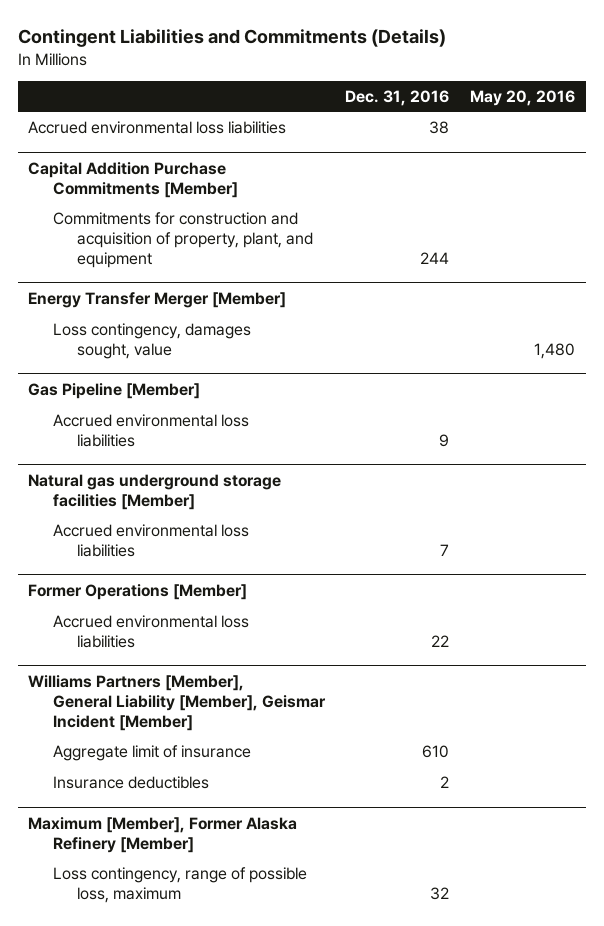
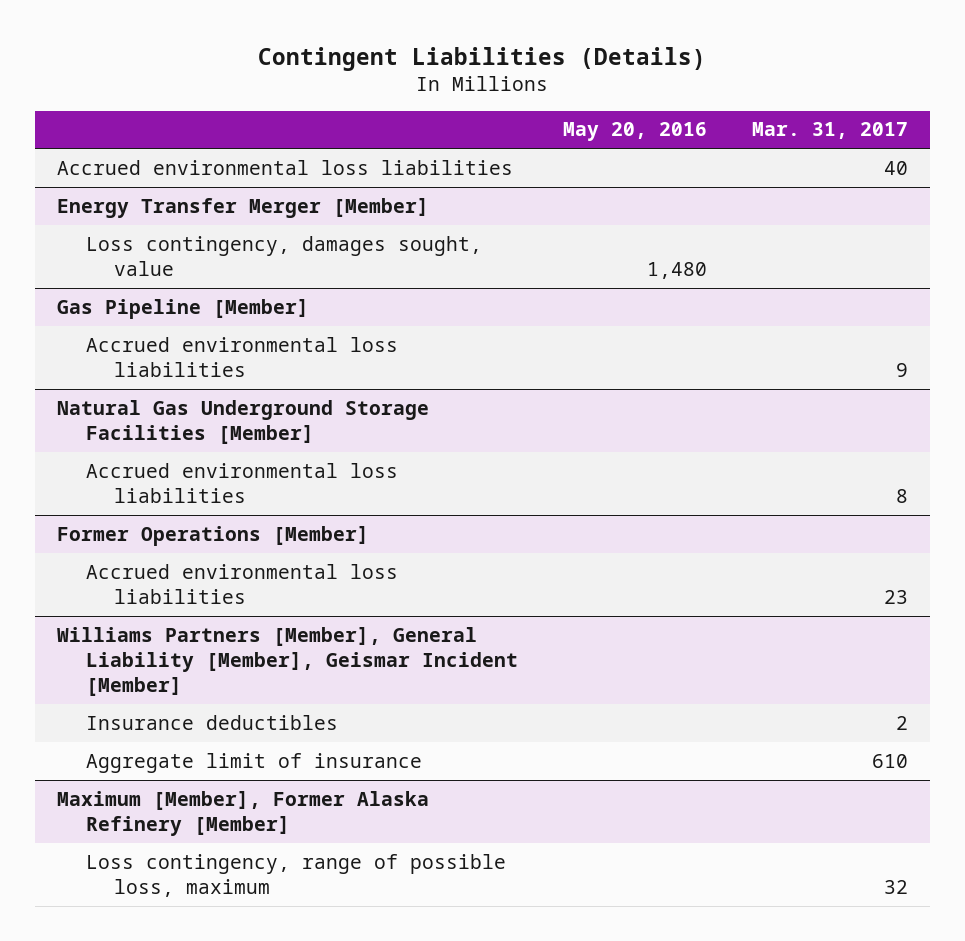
- Contingent Liabilities and Commitments (Details)
+ Contingent Liabilities (Details)
- | Dec. 31, 2016 | May 20, 2016
+ | May 20, 2016 | Mar. 31, 2017
- Capital Addition Purchase Commitments [Member]
- Commitments for construction and acquisition of property, plant, and equipment | 244 |
- Natural gas underground storage facilities [Member]
+ Natural Gas Underground Storage Facilities [Member]
@ Williams Partners [Member], General Liability [Member], Geismar Incident [Member]
moved down: Aggregate limit of insurance | | 610

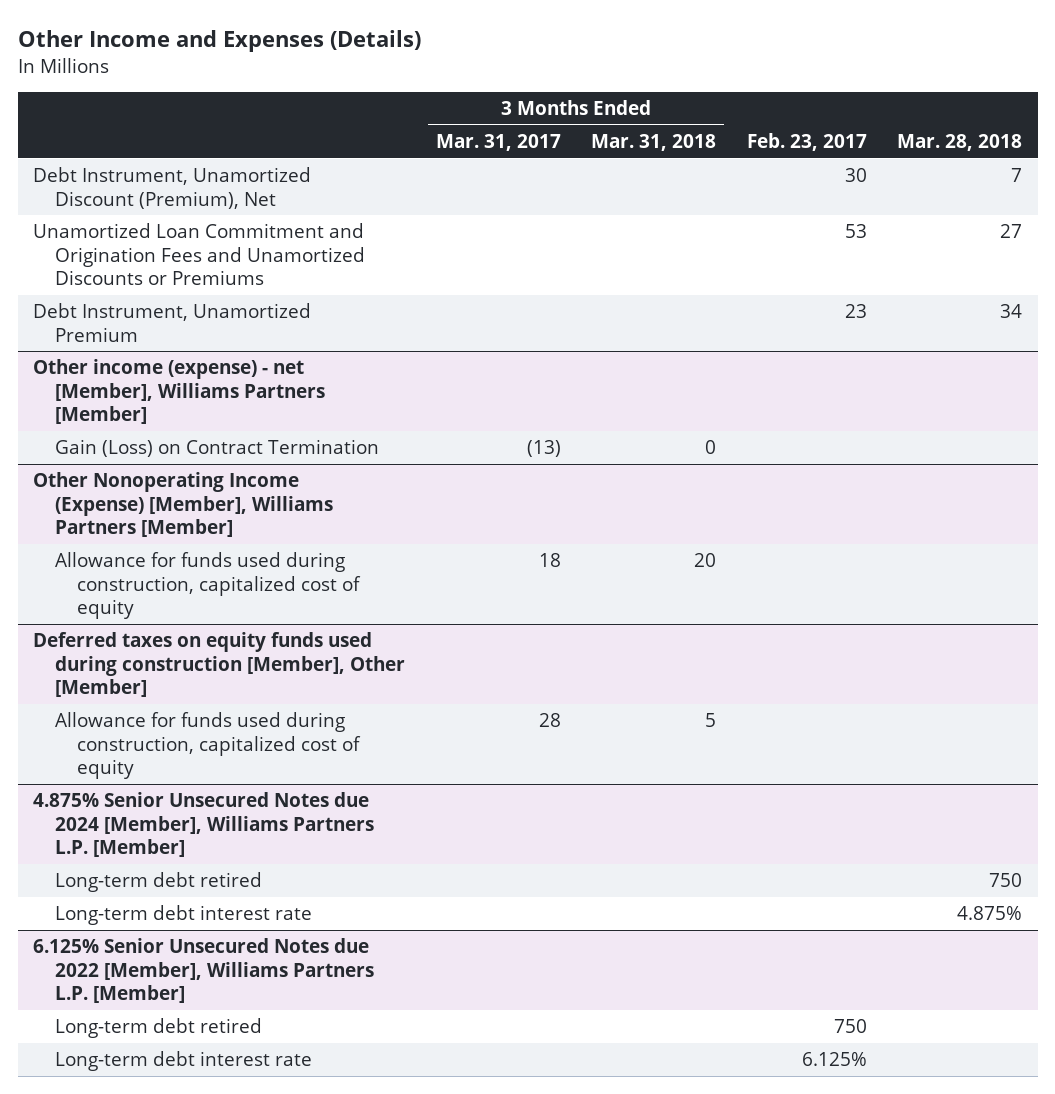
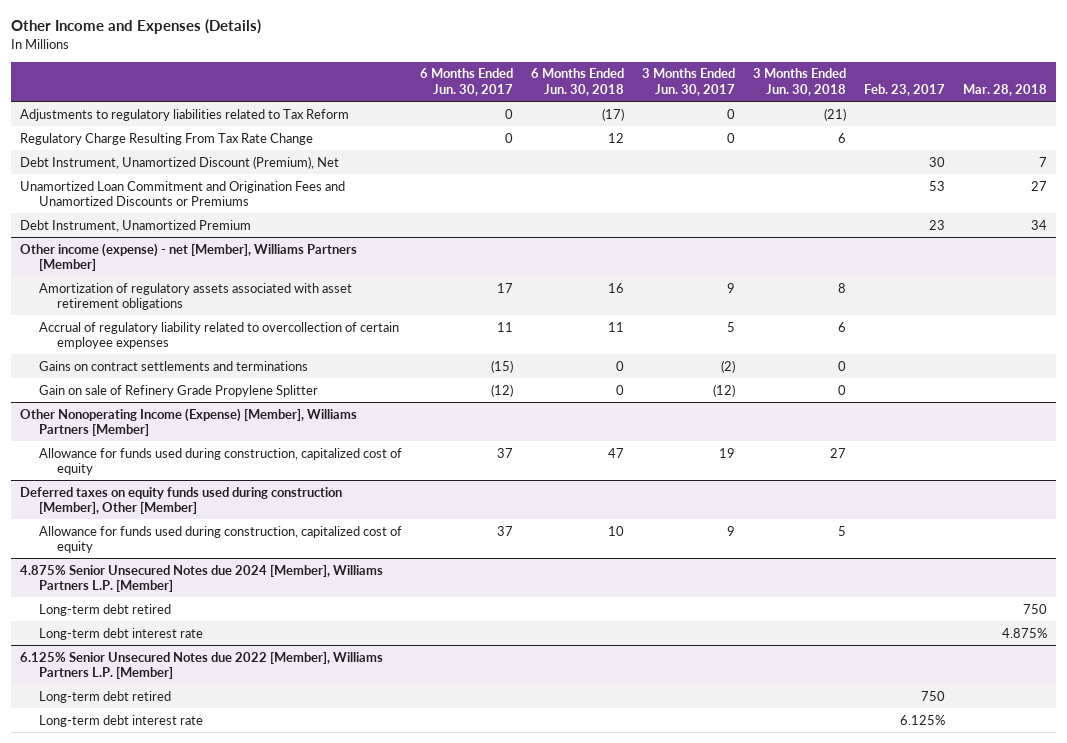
- | 3 Months Ended Mar. 31, 2017 | 3 Months Ended Mar. 31, 2018 | Feb. 23, 2017 | Mar. 28, 2018
+ | 6 Months Ended Jun. 30, 2017 | 6 Months Ended Jun. 30, 2018 | 3 Months Ended Jun. 30, 2017 | 3 Months Ended Jun. 30, 2018 | Feb. 23, 2017 | Mar. 28, 2018
+ Adjustments to regulatory liabilities related to Tax Reform | 0 | (17) | 0 | (21) | |
+ Regulatory Charge Resulting From Tax Rate Change | 0 | 12 | 0 | 6 | |
@ Other income (expense) - net [Member], Williams Partners [Member]
- Gain (Loss) on Contract Termination | (13) | 0 | |
+ Amortization of regulatory assets associated with asset retirement obligations | 17 | 16 | 9 | 8 | |
+ Accrual of regulatory liability related to overcollection of certain employee expenses | 11 | 11 | 5 | 6 | |
+ Gains on contract settlements and terminations | (15) | 0 | (2) | 0 | |
+ Gain on sale of Refinery Grade Propylene Splitter | (12) | 0 | (12) | 0 | |

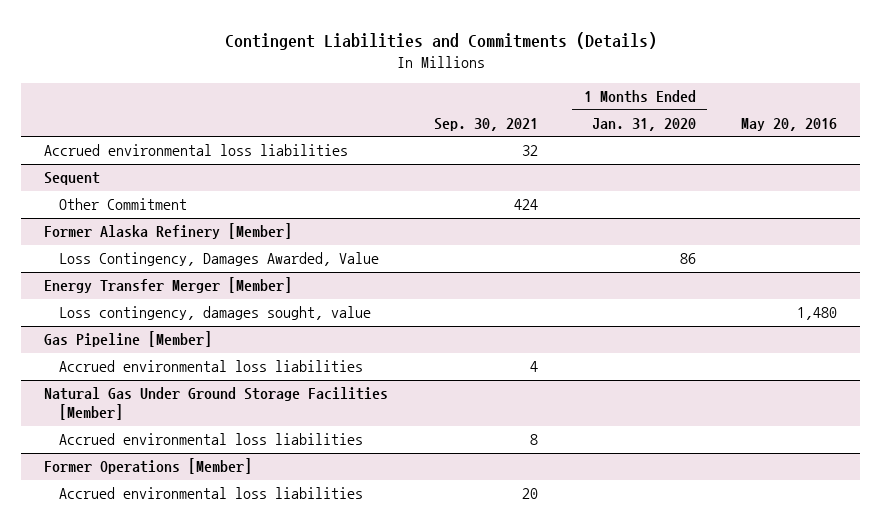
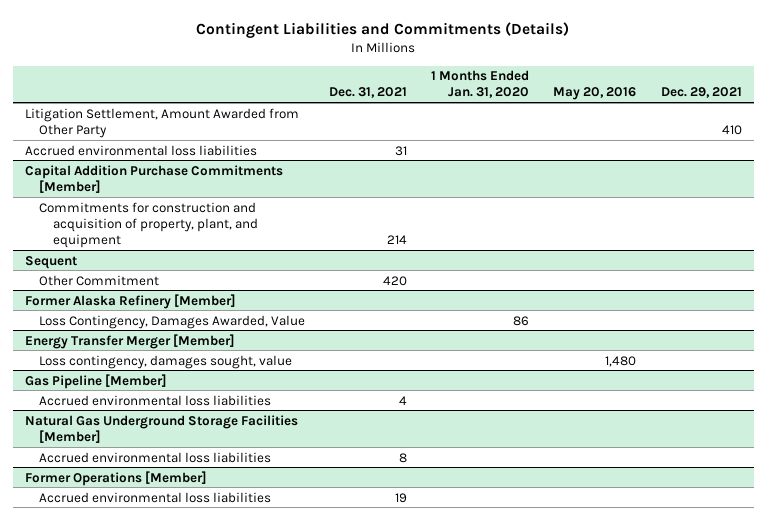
- | Sep. 30, 2021 | 1 Months Ended Jan. 31, 2020 | May 20, 2016
+ | Dec. 31, 2021 | 1 Months Ended Jan. 31, 2020 | May 20, 2016 | Dec. 29, 2021
+ Litigation Settlement, Amount Awarded from Other Party | | | | 410
+ Capital Addition Purchase Commitments [Member]
+ Commitments for construction and acquisition of property, plant, and equipment | 214 | | |
- Natural Gas Under Ground Storage Facilities [Member]
+ Natural Gas Underground Storage Facilities [Member]

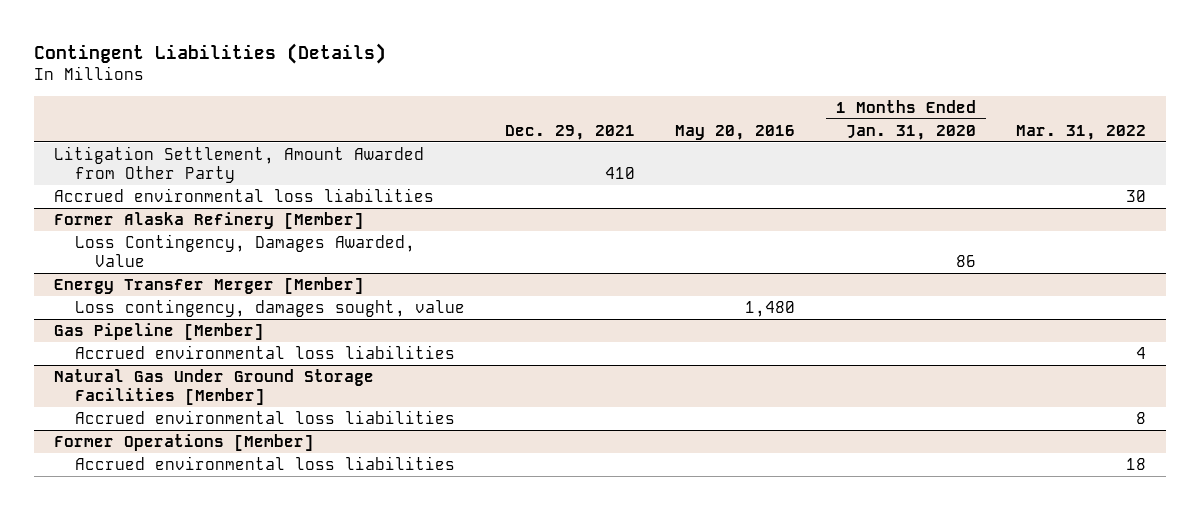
- Contingent Liabilities and Commitments (Details)
+ Contingent Liabilities (Details)
- | Dec. 31, 2021 | 1 Months Ended Jan. 31, 2020 | May 20, 2016 | Dec. 29, 2021
+ | Dec. 29, 2021 | May 20, 2016 | 1 Months Ended Jan. 31, 2020 | Mar. 31, 2022
- Capital Addition Purchase Commitments [Member]
- Commitments for construction and acquisition of property, plant, and equipment | 214 | | |
- Sequent
- Other Commitment | 420 | | |
- Natural Gas Underground Storage Facilities [Member]
+ Natural Gas Under Ground Storage Facilities [Member]

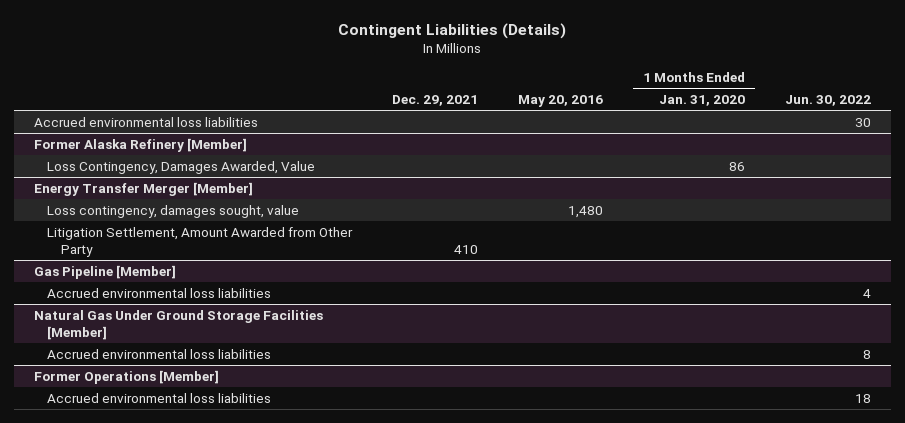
- | Dec. 29, 2021 | May 20, 2016 | 1 Months Ended Jan. 31, 2020 | Mar. 31, 2022
+ | Dec. 29, 2021 | May 20, 2016 | 1 Months Ended Jan. 31, 2020 | Jun. 30, 2022
- Litigation Settlement, Amount Awarded from Other Party | 410 | | |
@ Energy Transfer Merger [Member]
+ Litigation Settlement, Amount Awarded from Other Party | 410 | | |

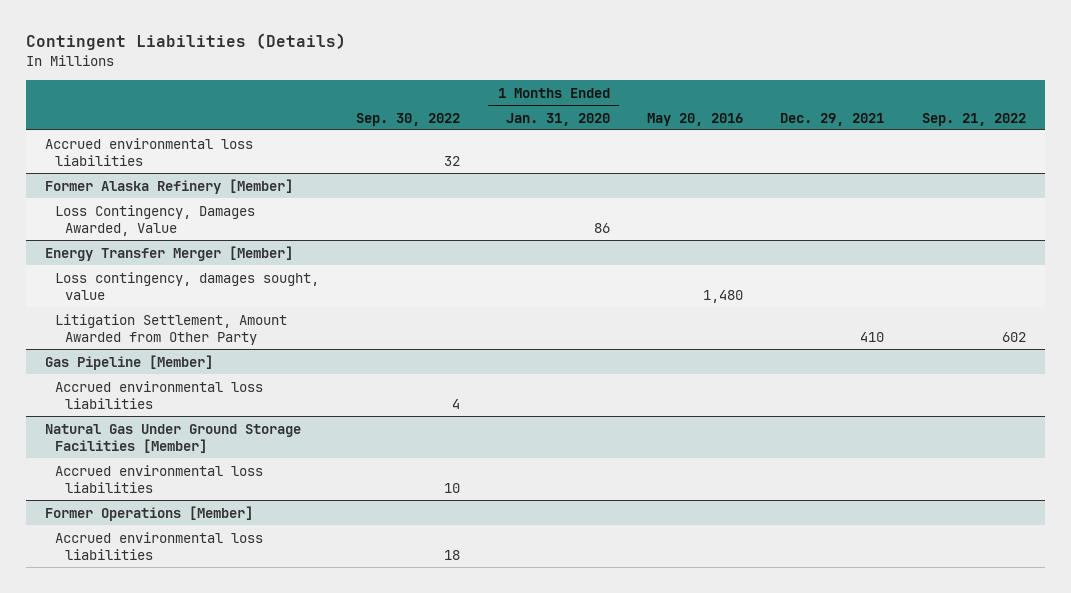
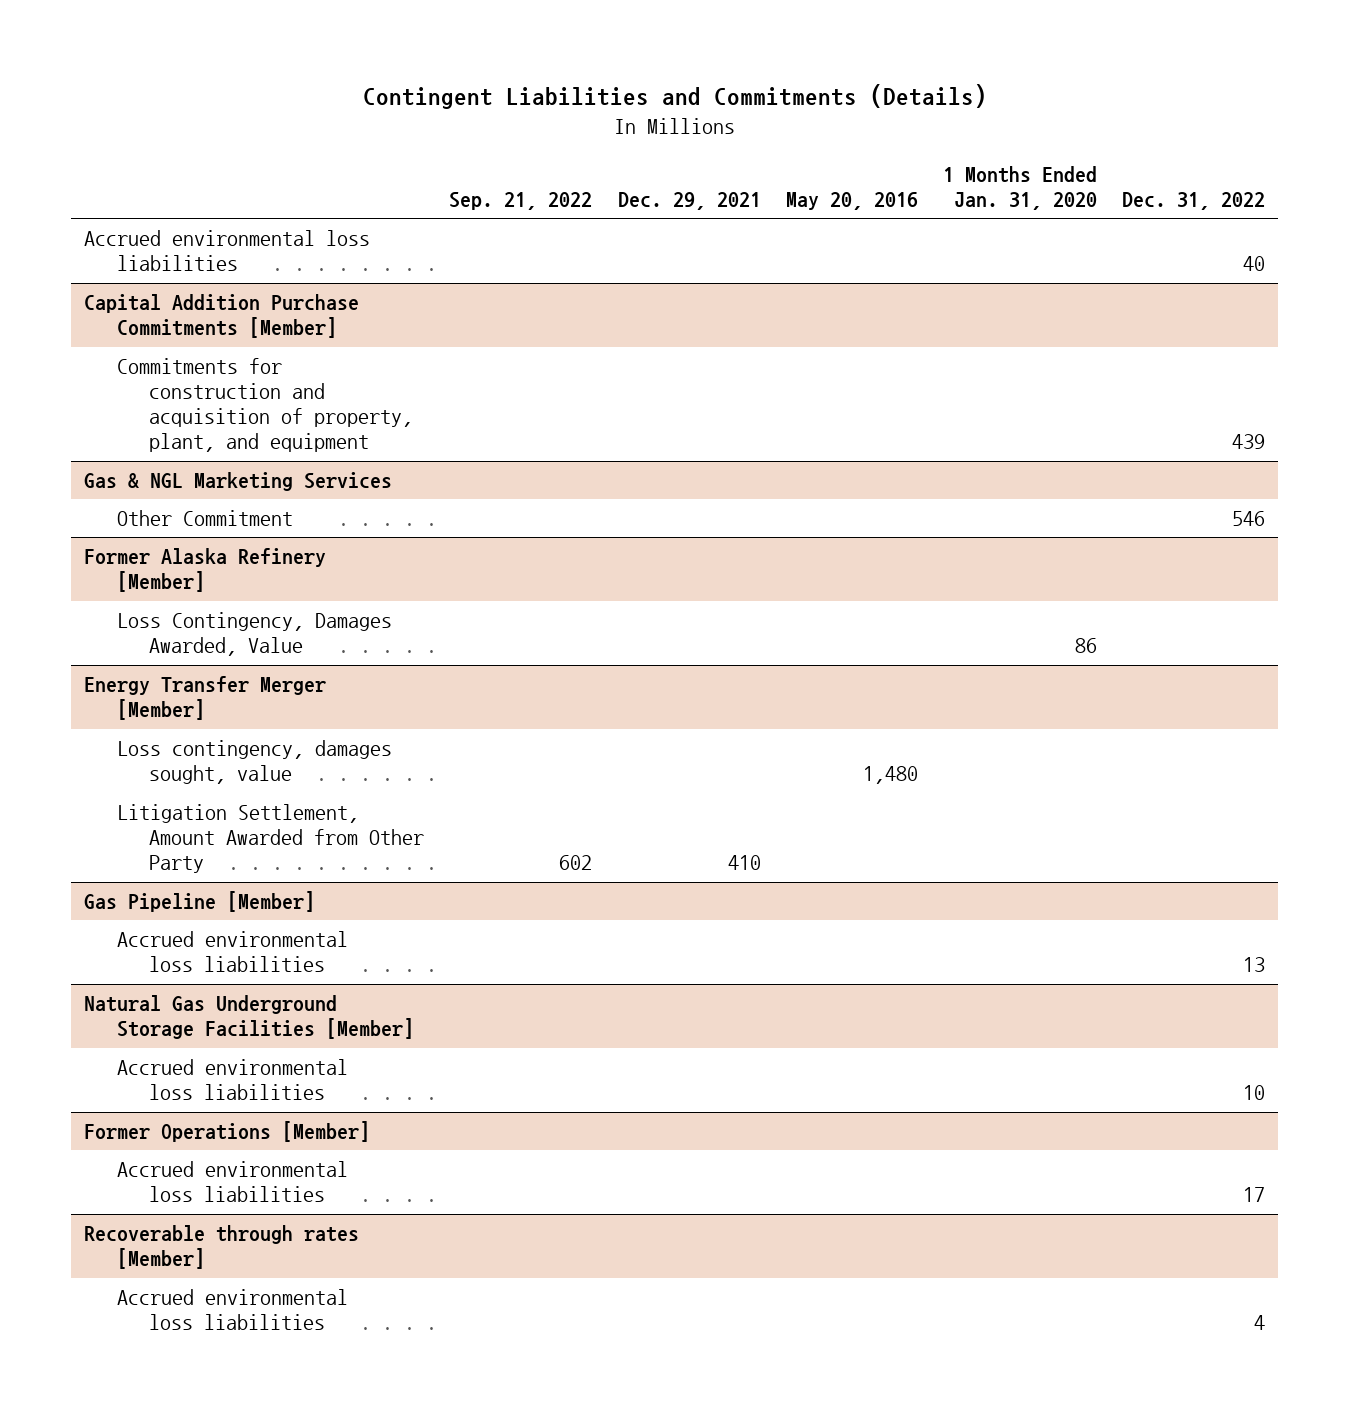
- Contingent Liabilities (Details)
+ Contingent Liabilities and Commitments (Details)
- | Sep. 30, 2022 | 1 Months Ended Jan. 31, 2020 | May 20, 2016 | Dec. 29, 2021 | Sep. 21, 2022
+ | Sep. 21, 2022 | Dec. 29, 2021 | May 20, 2016 | 1 Months Ended Jan. 31, 2020 | Dec. 31, 2022
+ Capital Addition Purchase Commitments [Member]
+ Commitments for construction and acquisition of property, plant, and equipment | | | | | 439
+ Gas & NGL Marketing Services
+ Other Commitment | | | | | 546
- Natural Gas Under Ground Storage Facilities [Member]
+ Natural Gas Underground Storage Facilities [Member]
+ Recoverable through rates [Member]
+ Accrued environmental loss liabilities | | | | | 4

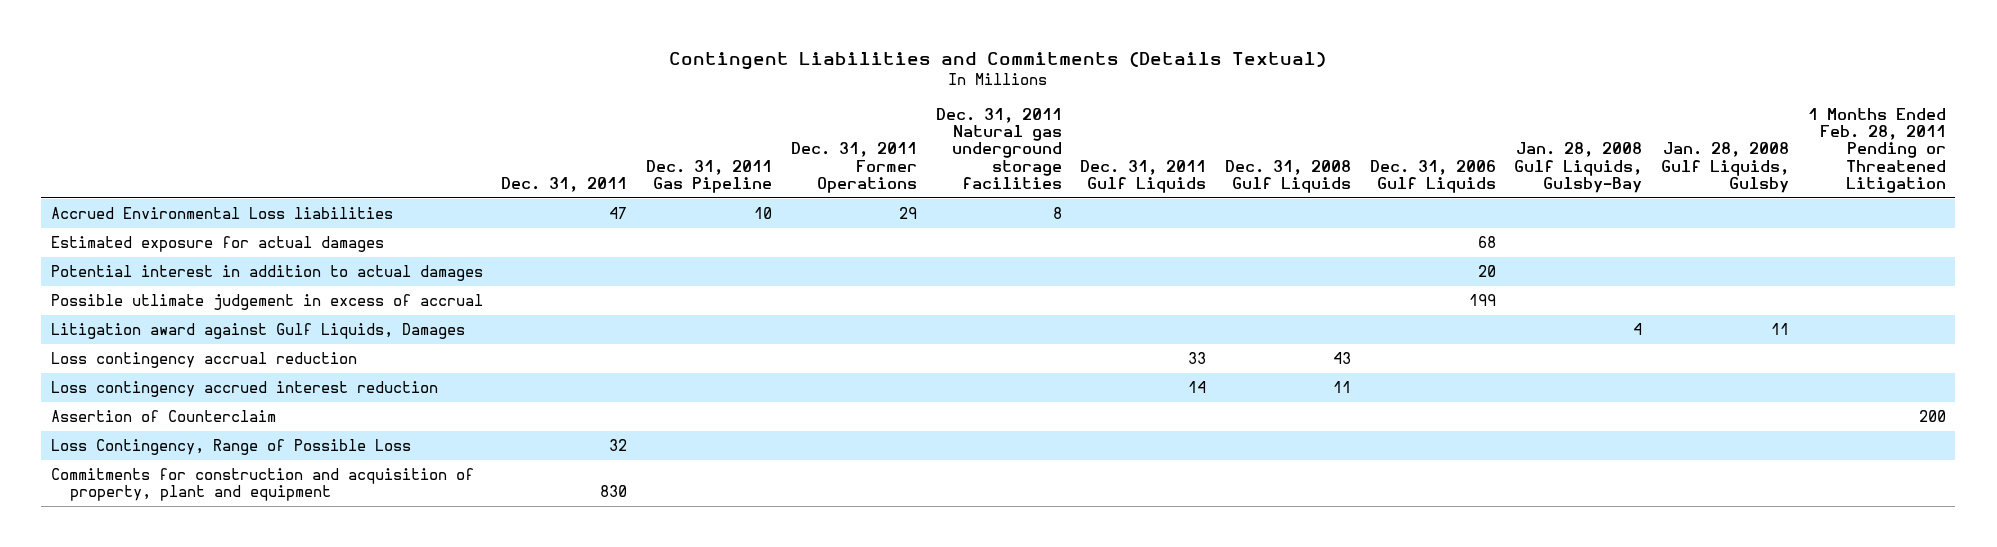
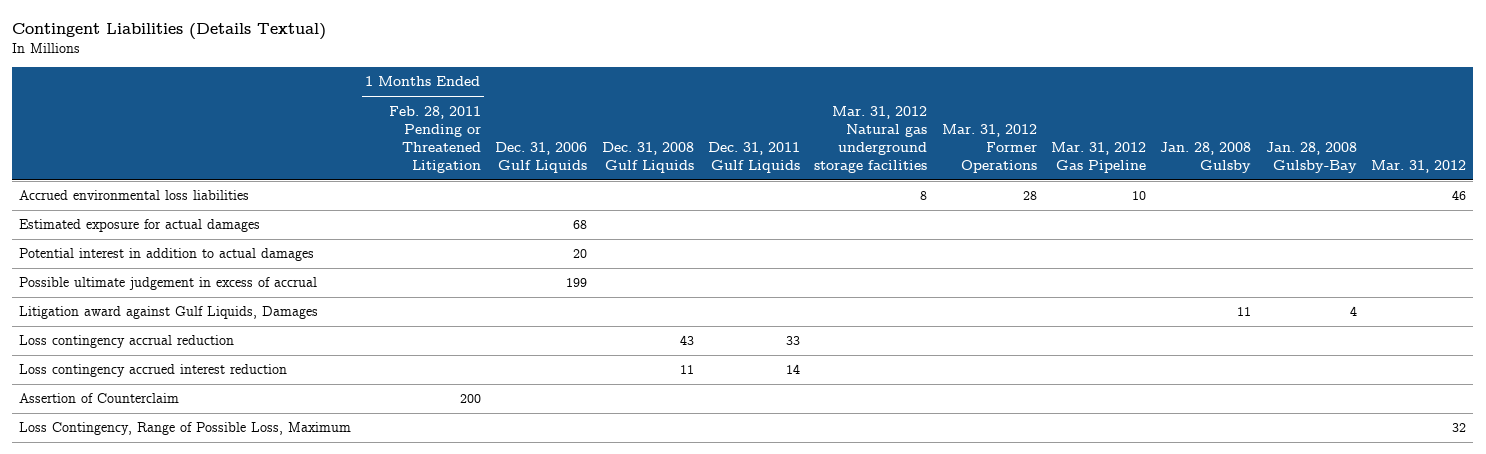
- Contingent Liabilities and Commitments (Details Textual)
+ Contingent Liabilities (Details Textual)
- | Dec. 31, 2011 | Dec. 31, 2011 Gas Pipeline | Dec. 31, 2011 Former Operations | Dec. 31, 2011 Natural gas underground storage facilities | Dec. 31, 2011 Gulf Liquids | Dec. 31, 2008 Gulf Liquids | Dec. 31, 2006 Gulf Liquids | Jan. 28, 2008 Gulf Liquids, Gulsby-Bay | Jan. 28, 2008 Gulf Liquids, Gulsby | 1 Months Ended Feb. 28, 2011 Pending or Threatened Litigation
+ | 1 Months Ended Feb. 28, 2011 Pending or Threatened Litigation | Dec. 31, 2006 Gulf Liquids | Dec. 31, 2008 Gulf Liquids | Dec. 31, 2011 Gulf Liquids | Mar. 31, 2012 Natural gas underground storage facilities | Mar. 31, 2012 Former Operations | Mar. 31, 2012 Gas Pipeline | Jan. 28, 2008 Gulsby | Jan. 28, 2008 Gulsby-Bay | Mar. 31, 2012
- Accrued Environmental Loss liabilities | 47 | 10 | 29 | 8 | | | | | |
+ Accrued environmental loss liabilities | | | | | 8 | 28 | 10 | | | 46
- Possible utlimate judgement in excess of accrual | | | | | | | 199 | | |
+ Possible ultimate judgement in excess of accrual | | 199 | | | | | | | |
- Loss Contingency, Range of Possible Loss | 32 | | | | | | | | |
- Commitments for construction and acquisition of property, plant and equipment | 830 | | | | | | | | |
+ Loss Contingency, Range of Possible Loss, Maximum | | | | | | | | | | 32

